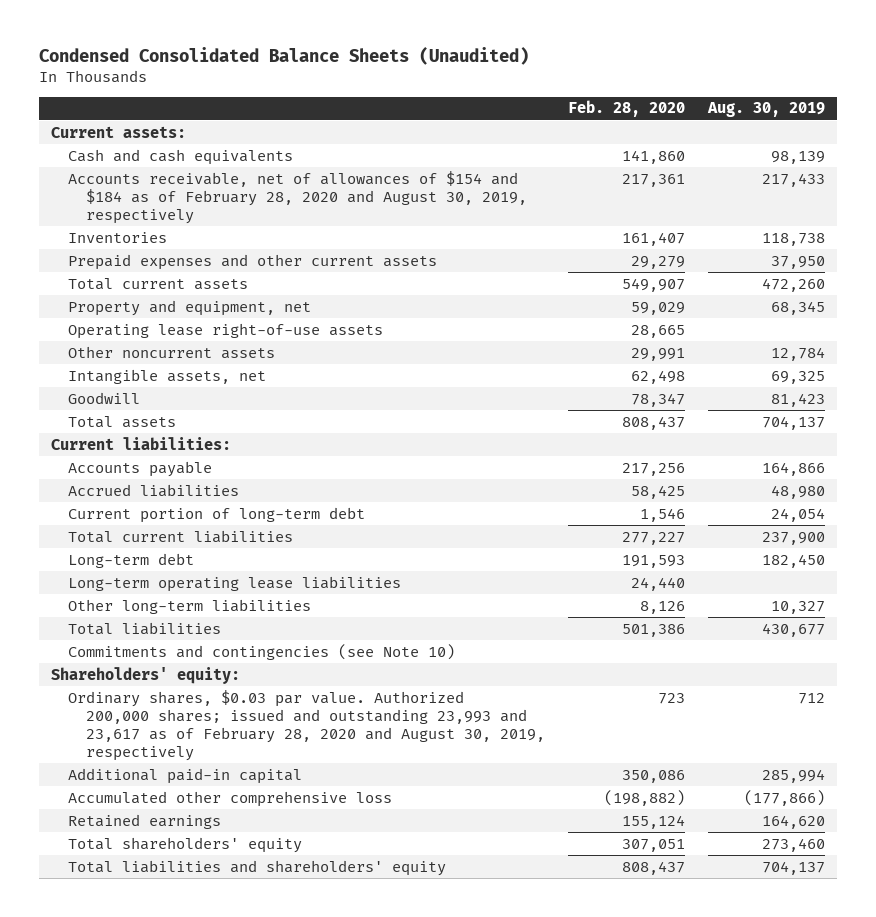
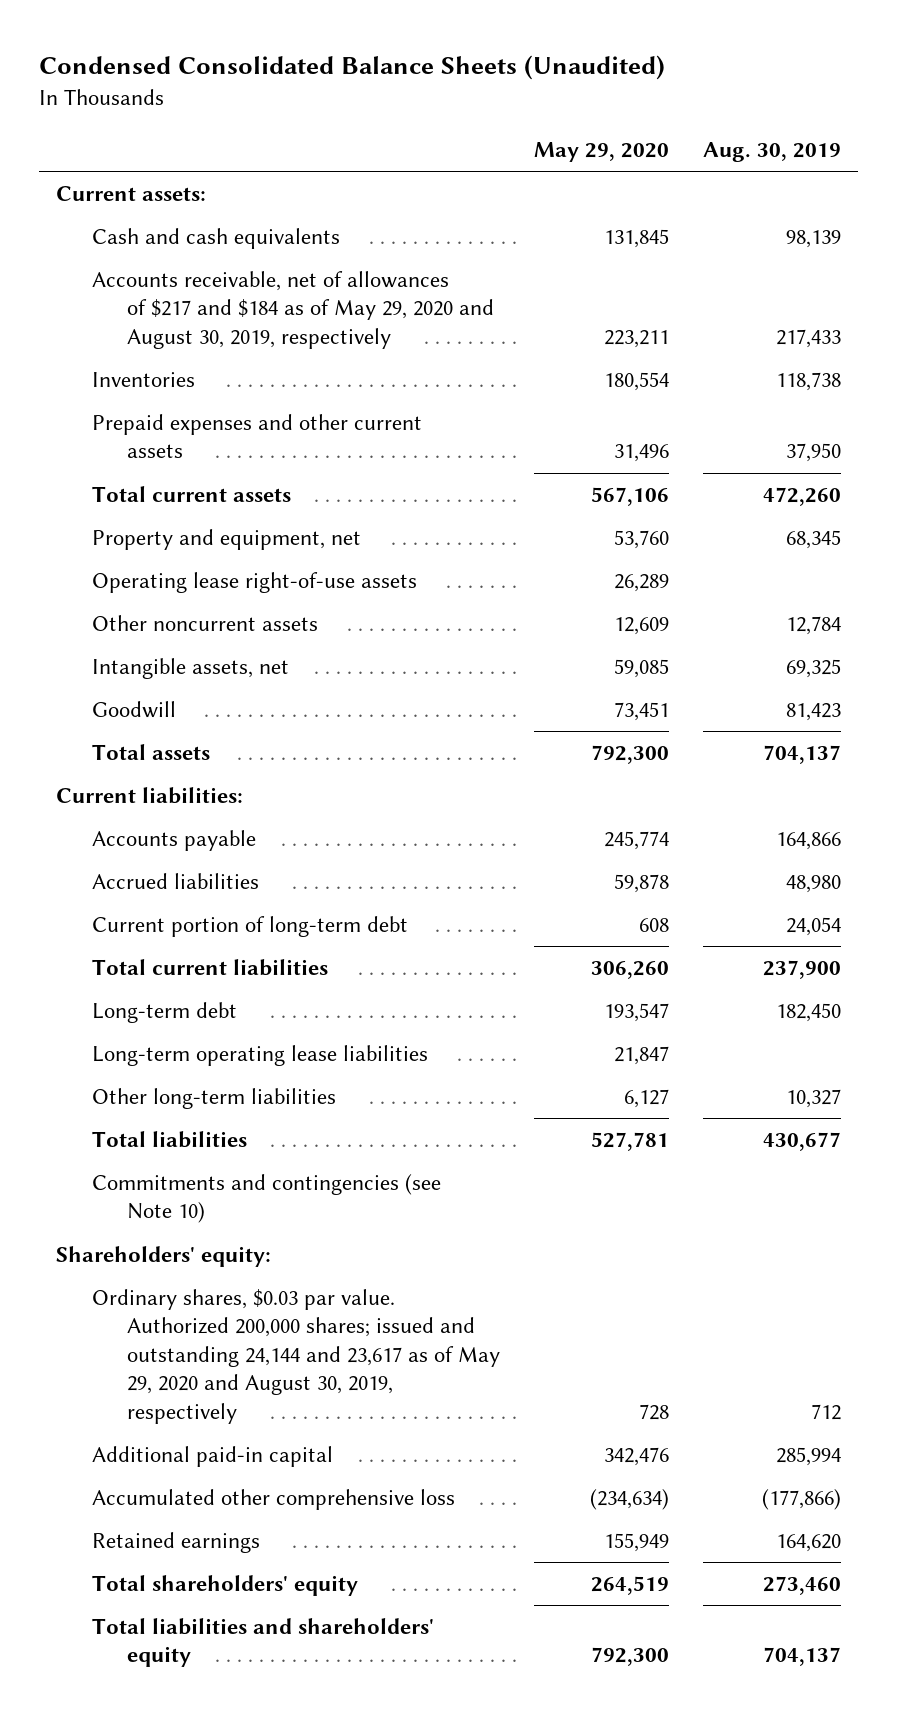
- | Feb. 28, 2020 | Aug. 30, 2019
+ | May 29, 2020 | Aug. 30, 2019
- Accounts receivable, net of allowances of $154 and $184 as of February 28, 2020 and August 30, 2019, respectively | 217,361 | 217,433
+ Accounts receivable, net of allowances of $217 and $184 as of May 29, 2020 and August 30, 2019, respectively | 223,211 | 217,433
- Ordinary shares, $0.03 par value. Authorized 200,000 shares; issued and outstanding 23,993 and 23,617 as of February 28, 2020 and August 30, 2019, respectively | 723 | 712
+ Ordinary shares, $0.03 par value. Authorized 200,000 shares; issued and outstanding 24,144 and 23,617 as of May 29, 2020 and August 30, 2019, respectively | 728 | 712

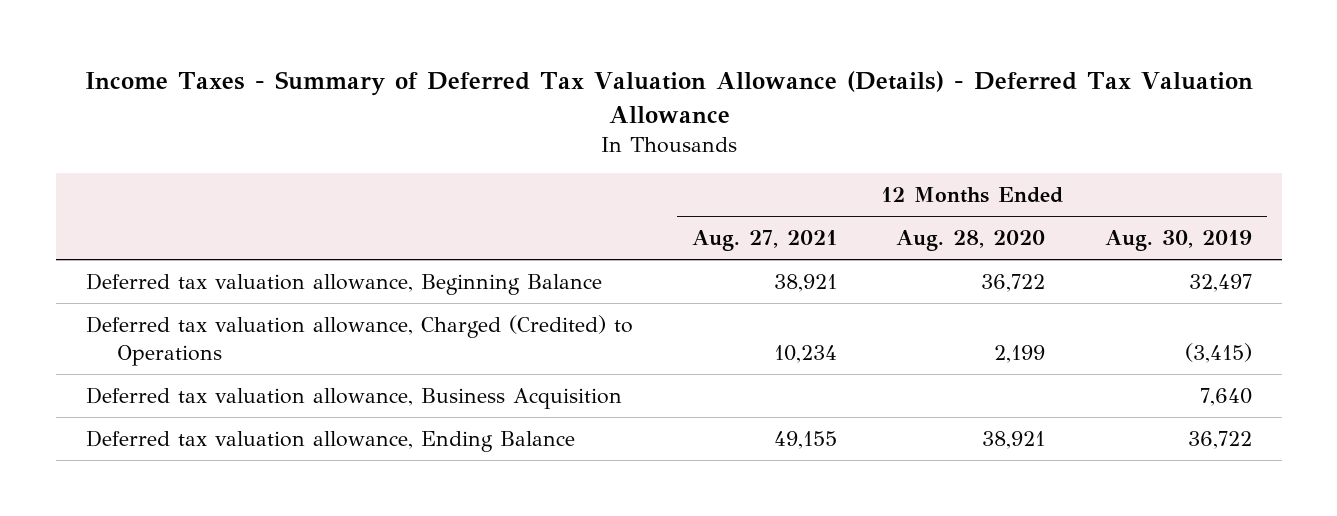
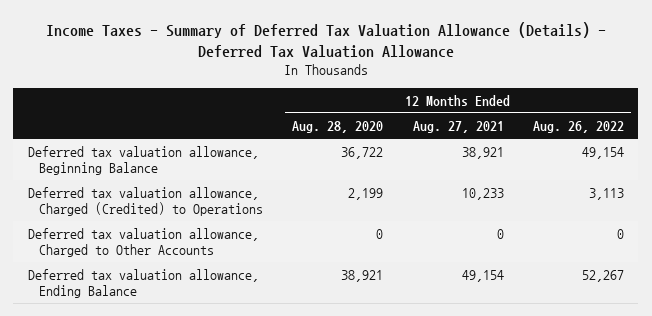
- | 12 Months Ended Aug. 27, 2021 | 12 Months Ended Aug. 28, 2020 | 12 Months Ended Aug. 30, 2019
+ | 12 Months Ended Aug. 28, 2020 | 12 Months Ended Aug. 27, 2021 | 12 Months Ended Aug. 26, 2022
- Deferred tax valuation allowance, Charged (Credited) to Operations | 10,234 | 2,199 | (3,415)
- Deferred tax valuation allowance, Business Acquisition | | | 7,640
- Deferred tax valuation allowance, Ending Balance | 49,155 | 38,921 | 36,722
+ Deferred tax valuation allowance, Charged (Credited) to Operations | 2,199 | 10,233 | 3,113
+ Deferred tax valuation allowance, Charged to Other Accounts | 0 | 0 | 0
+ Deferred tax valuation allowance, Ending Balance | 38,921 | 49,154 | 52,267

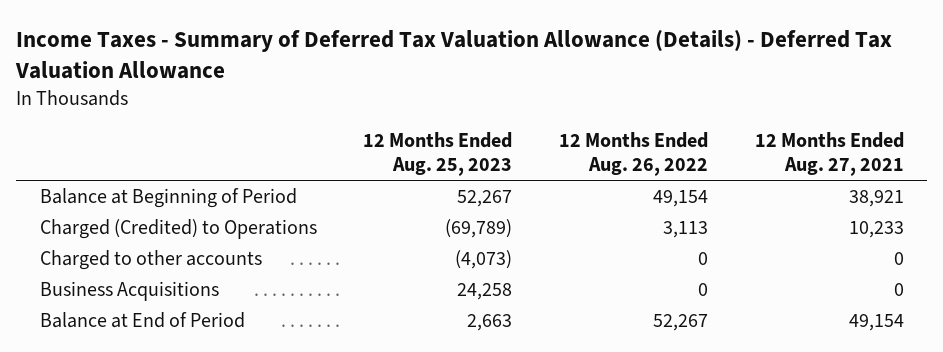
- | 12 Months Ended Aug. 28, 2020 | 12 Months Ended Aug. 27, 2021 | 12 Months Ended Aug. 26, 2022
+ | 12 Months Ended Aug. 25, 2023 | 12 Months Ended Aug. 26, 2022 | 12 Months Ended Aug. 27, 2021
- Deferred tax valuation allowance, Beginning Balance | 36,722 | 38,921 | 49,154
- Deferred tax valuation allowance, Charged (Credited) to Operations | 2,199 | 10,233 | 3,113
- Deferred tax valuation allowance, Charged to Other Accounts | 0 | 0 | 0
- Deferred tax valuation allowance, Ending Balance | 38,921 | 49,154 | 52,267
+ Balance at Beginning of Period | 52,267 | 49,154 | 38,921
+ Charged (Credited) to Operations | (69,789) | 3,113 | 10,233
+ Charged to other accounts | (4,073) | 0 | 0
+ Business Acquisitions | 24,258 | 0 | 0
+ Balance at End of Period | 2,663 | 52,267 | 49,154

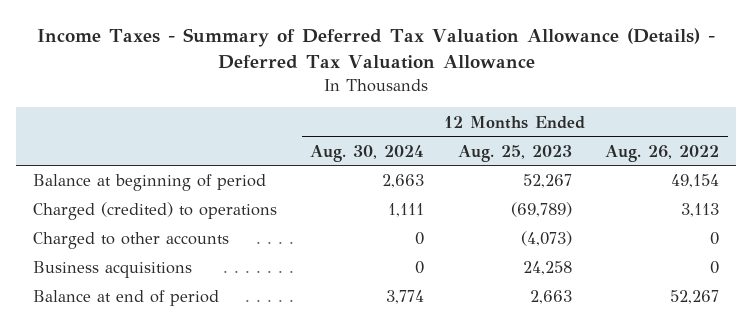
- | 12 Months Ended Aug. 25, 2023 | 12 Months Ended Aug. 26, 2022 | 12 Months Ended Aug. 27, 2021
+ | 12 Months Ended Aug. 30, 2024 | 12 Months Ended Aug. 25, 2023 | 12 Months Ended Aug. 26, 2022
- Balance at Beginning of Period | 52,267 | 49,154 | 38,921
- Charged (Credited) to Operations | (69,789) | 3,113 | 10,233
+ Balance at beginning of period | 2,663 | 52,267 | 49,154
+ Charged (credited) to operations | 1,111 | (69,789) | 3,113
- Business Acquisitions | 24,258 | 0 | 0
- Balance at End of Period | 2,663 | 52,267 | 49,154
+ Business acquisitions | 0 | 24,258 | 0
+ Balance at end of period | 3,774 | 2,663 | 52,267

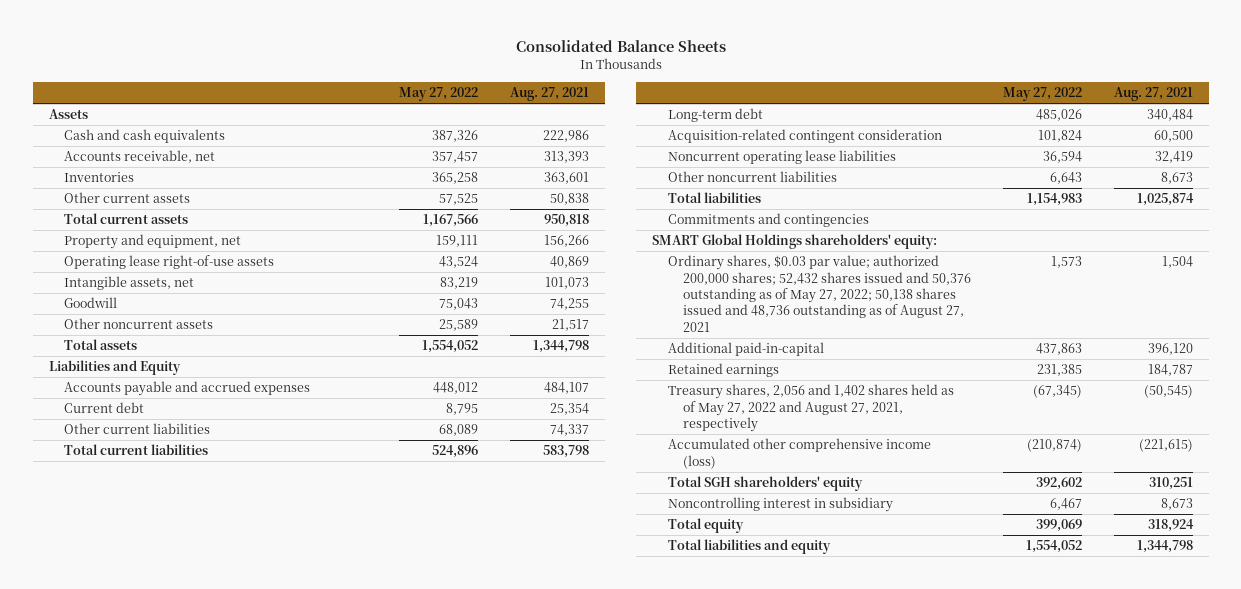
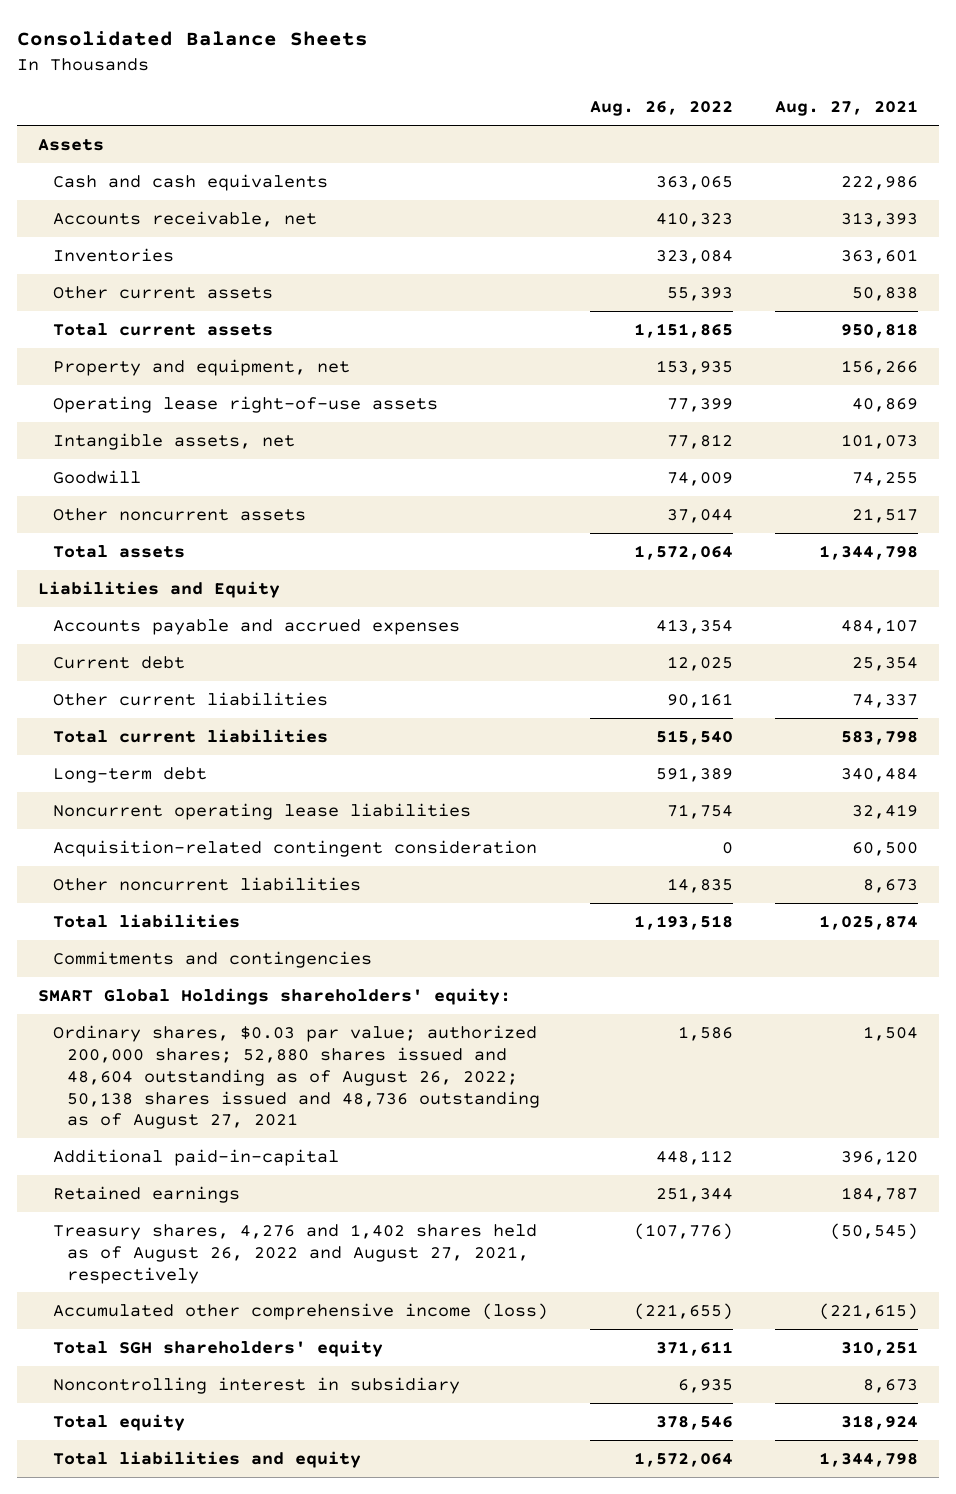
- | May 27, 2022 | Aug. 27, 2021
+ | Aug. 26, 2022 | Aug. 27, 2021
moved down: Acquisition-related contingent consideration | 0 | 60,500
- Ordinary shares, $0.03 par value; authorized 200,000 shares; 52,432 shares issued and 50,376 outstanding as of May 27, 2022; 50,138 shares issued and 48,736 outstanding as of August 27, 2021 | 1,573 | 1,504
+ Ordinary shares, $0.03 par value; authorized 200,000 shares; 52,880 shares issued and 48,604 outstanding as of August 26, 2022; 50,138 shares issued and 48,736 outstanding as of August 27, 2021 | 1,586 | 1,504
- Treasury shares, 2,056 and 1,402 shares held as of May 27, 2022 and August 27, 2021, respectively | (67,345) | (50,545)
+ Treasury shares, 4,276 and 1,402 shares held as of August 26, 2022 and August 27, 2021, respectively | (107,776) | (50,545)

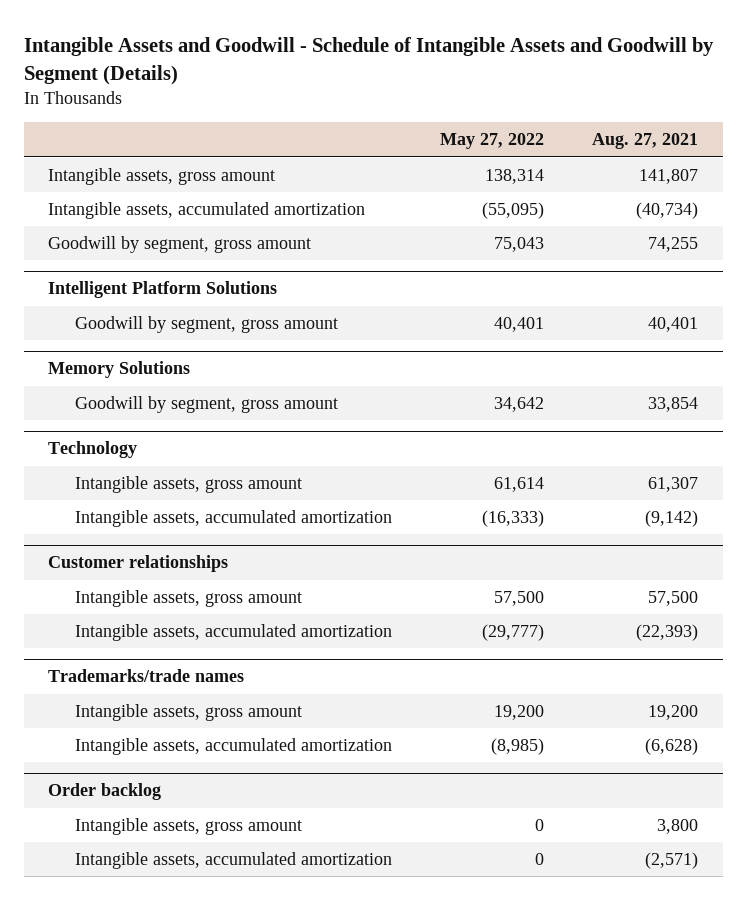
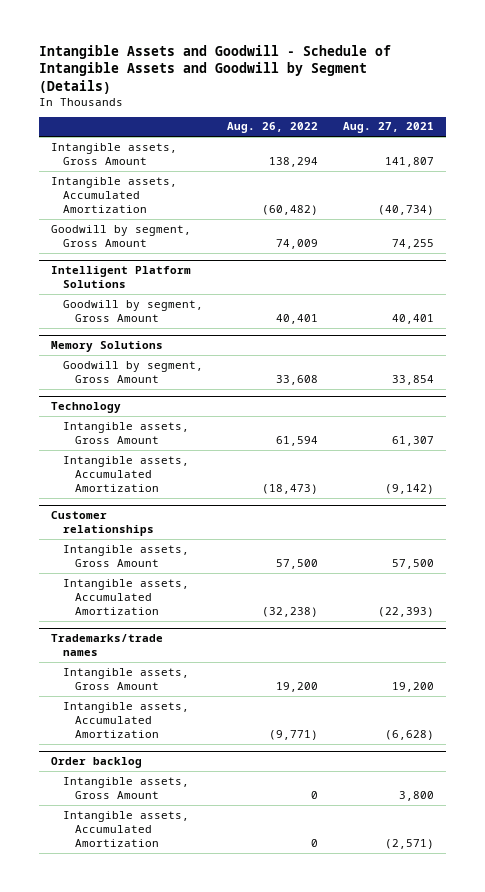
- | May 27, 2022 | Aug. 27, 2021
+ | Aug. 26, 2022 | Aug. 27, 2021
- Intangible assets, gross amount | 138,314 | 141,807
- Intangible assets, accumulated amortization | (55,095) | (40,734)
- Goodwill by segment, gross amount | 75,043 | 74,255
+ Intangible assets, Gross Amount | 138,294 | 141,807
+ Intangible assets, Accumulated Amortization | (60,482) | (40,734)
+ Goodwill by segment, Gross Amount | 74,009 | 74,255
@ Intelligent Platform Solutions
- Goodwill by segment, gross amount | 40,401 | 40,401
+ Goodwill by segment, Gross Amount | 40,401 | 40,401
@ Memory Solutions
- Goodwill by segment, gross amount | 34,642 | 33,854
+ Goodwill by segment, Gross Amount | 33,608 | 33,854
@ Technology
- Intangible assets, gross amount | 61,614 | 61,307
- Intangible assets, accumulated amortization | (16,333) | (9,142)
+ Intangible assets, Gross Amount | 61,594 | 61,307
+ Intangible assets, Accumulated Amortization | (18,473) | (9,142)
@ Customer relationships
- Intangible assets, gross amount | 57,500 | 57,500
- Intangible assets, accumulated amortization | (29,777) | (22,393)
+ Intangible assets, Gross Amount | 57,500 | 57,500
+ Intangible assets, Accumulated Amortization | (32,238) | (22,393)
@ Trademarks/trade names
- Intangible assets, gross amount | 19,200 | 19,200
- Intangible assets, accumulated amortization | (8,985) | (6,628)
+ Intangible assets, Gross Amount | 19,200 | 19,200
+ Intangible assets, Accumulated Amortization | (9,771) | (6,628)
@ Order backlog
- Intangible assets, gross amount | 0 | 3,800
- Intangible assets, accumulated amortization | 0 | (2,571)
+ Intangible assets, Gross Amount | 0 | 3,800
+ Intangible assets, Accumulated Amortization | 0 | (2,571)

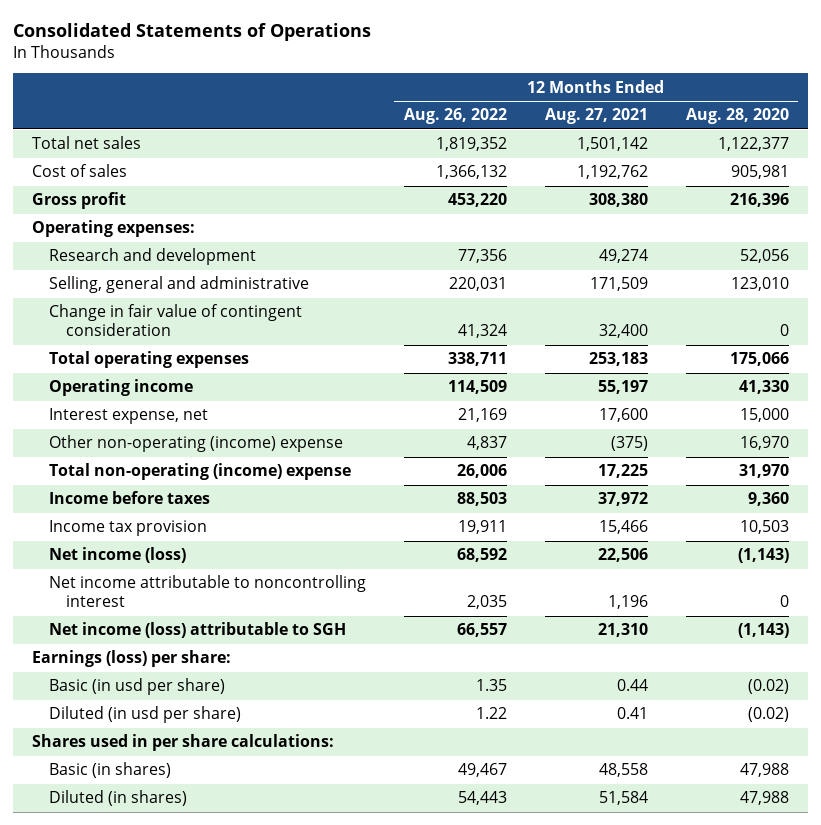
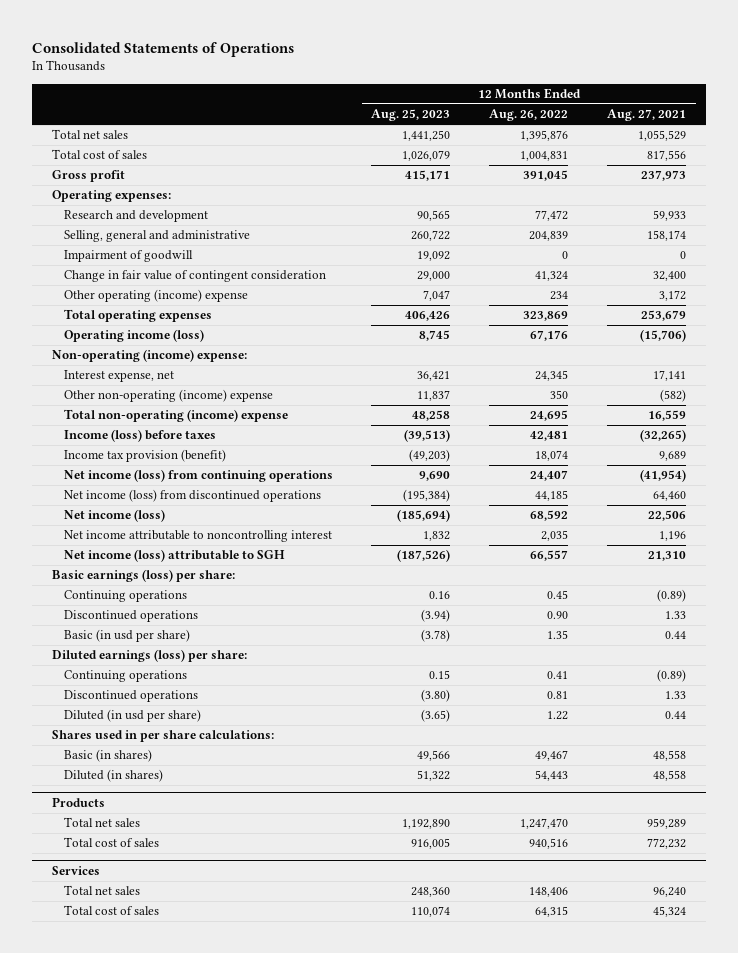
- | 12 Months Ended Aug. 26, 2022 | 12 Months Ended Aug. 27, 2021 | 12 Months Ended Aug. 28, 2020
+ | 12 Months Ended Aug. 25, 2023 | 12 Months Ended Aug. 26, 2022 | 12 Months Ended Aug. 27, 2021
- Total net sales | 1,819,352 | 1,501,142 | 1,122,377
- Cost of sales | 1,366,132 | 1,192,762 | 905,981
- Gross profit | 453,220 | 308,380 | 216,396
+ Total net sales | 1,441,250 | 1,395,876 | 1,055,529
+ Total cost of sales | 1,026,079 | 1,004,831 | 817,556
+ Gross profit | 415,171 | 391,045 | 237,973
- Research and development | 77,356 | 49,274 | 52,056
- Selling, general and administrative | 220,031 | 171,509 | 123,010
+ Research and development | 90,565 | 77,472 | 59,933
+ Selling, general and administrative | 260,722 | 204,839 | 158,174
+ Impairment of goodwill | 19,092 | 0 | 0
- Total operating expenses | 338,711 | 253,183 | 175,066
- Operating income | 114,509 | 55,197 | 41,330
- Interest expense, net | 21,169 | 17,600 | 15,000
- Other non-operating (income) expense | 4,837 | (375) | 16,970
- Total non-operating (income) expense | 26,006 | 17,225 | 31,970
- Income before taxes | 88,503 | 37,972 | 9,360
- Income tax provision | 19,911 | 15,466 | 10,503
+ Other operating (income) expense | 7,047 | 234 | 3,172
+ Total operating expenses | 406,426 | 323,869 | 253,679
+ Operating income (loss) | 8,745 | 67,176 | (15,706)
+ Non-operating (income) expense:
+ Interest expense, net | 36,421 | 24,345 | 17,141
+ Other non-operating (income) expense | 11,837 | 350 | (582)
+ Total non-operating (income) expense | 48,258 | 24,695 | 16,559
+ Income (loss) before taxes | (39,513) | 42,481 | (32,265)
+ Income tax provision (benefit) | (49,203) | 18,074 | 9,689
+ Net income (loss) from continuing operations | 9,690 | 24,407 | (41,954)
+ Net income (loss) from discontinued operations | (195,384) | 44,185 | 64,460
- Earnings (loss) per share:
+ Basic earnings (loss) per share:
+ Continuing operations | 0.16 | 0.45 | (0.89)
+ Discontinued operations | (3.94) | 0.90 | 1.33
- Diluted (in usd per share) | 1.22 | 0.41 | (0.02)
+ Diluted earnings (loss) per share:
+ Continuing operations | 0.15 | 0.41 | (0.89)
+ Discontinued operations | (3.80) | 0.81 | 1.33
+ Diluted (in usd per share) | (3.65) | 1.22 | 0.44
- Diluted (in shares) | 54,443 | 51,584 | 47,988
+ Diluted (in shares) | 51,322 | 54,443 | 48,558
+ Products
+ Total net sales | 1,192,890 | 1,247,470 | 959,289
+ Total cost of sales | 916,005 | 940,516 | 772,232
+ Services
+ Total net sales | 248,360 | 148,406 | 96,240
+ Total cost of sales | 110,074 | 64,315 | 45,324

